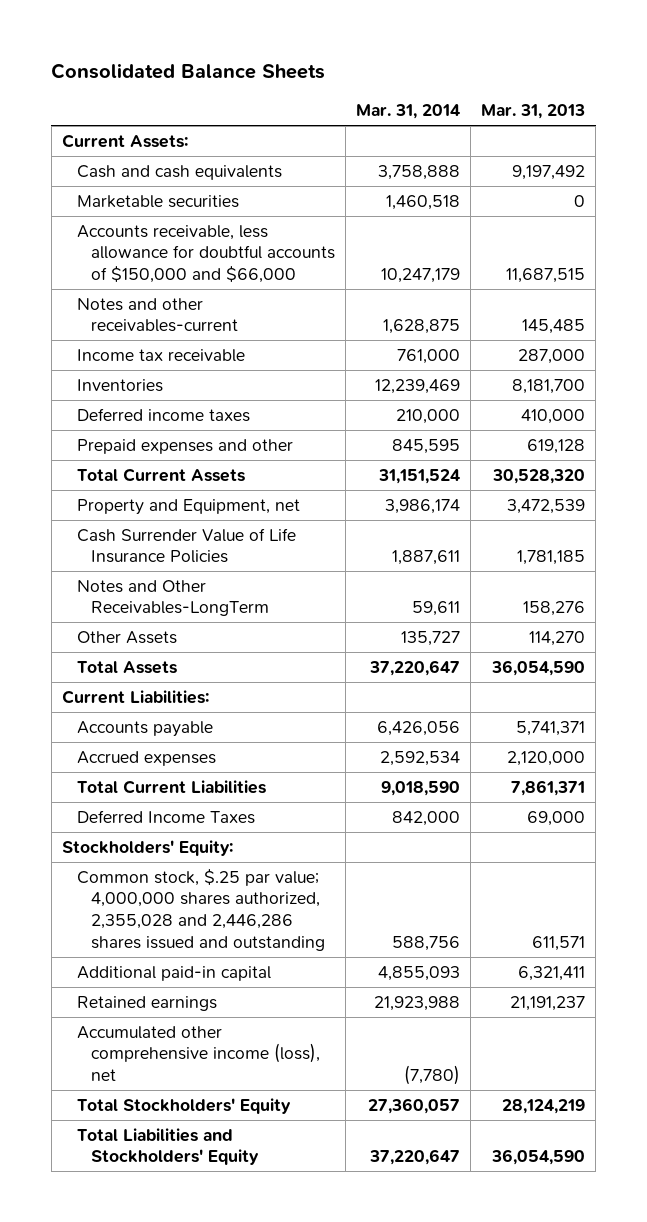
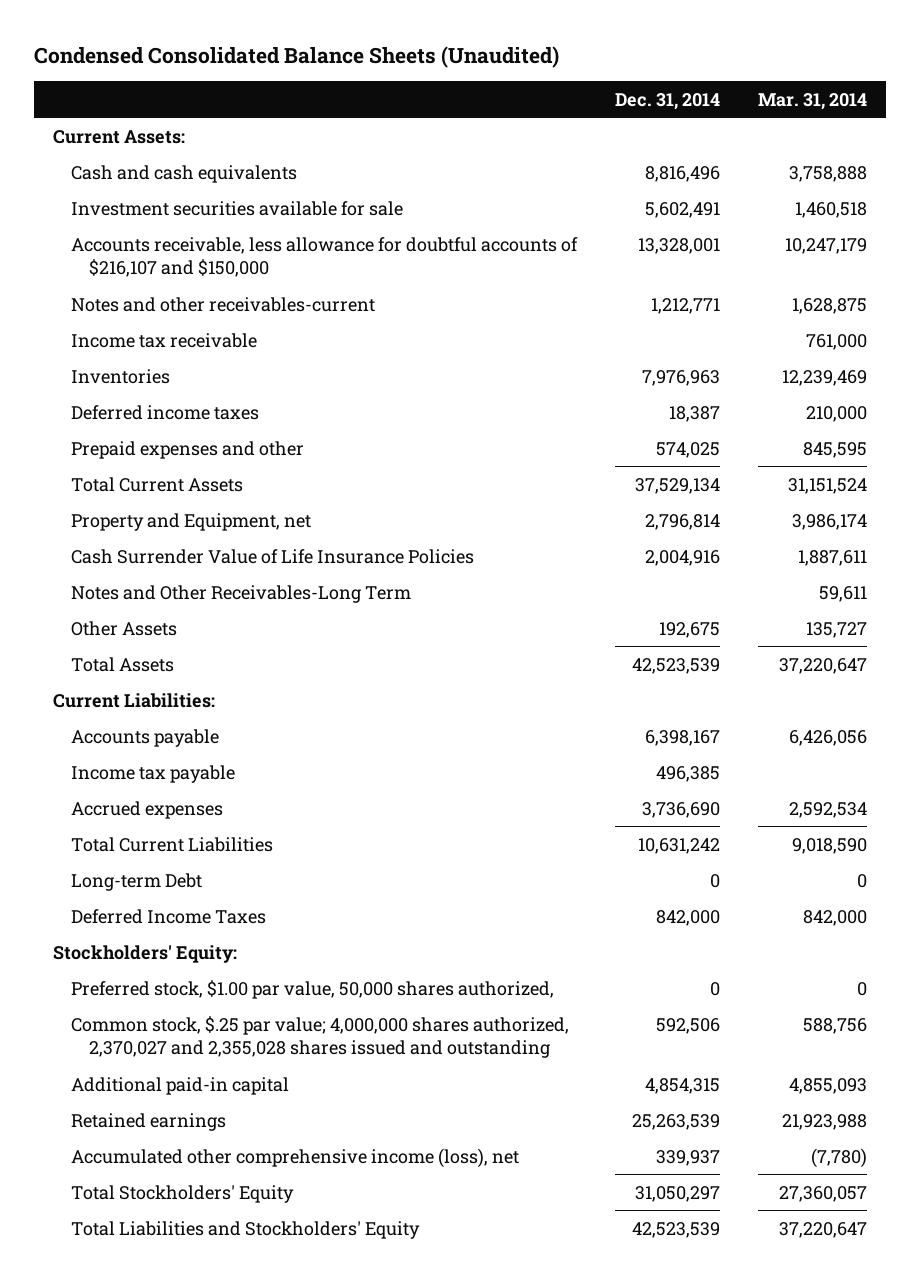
- Consolidated Balance Sheets
+ Condensed Consolidated Balance Sheets (Unaudited)
- | Mar. 31, 2014 | Mar. 31, 2013
+ | Dec. 31, 2014 | Mar. 31, 2014
- Marketable securities | 1,460,518 | 0
- Accounts receivable, less allowance for doubtful accounts of $150,000 and $66,000 | 10,247,179 | 11,687,515
+ Investment securities available for sale | 5,602,491 | 1,460,518
+ Accounts receivable, less allowance for doubtful accounts of $216,107 and $150,000 | 13,328,001 | 10,247,179
- Notes and Other Receivables-LongTerm | 59,611 | 158,276
+ Notes and Other Receivables-Long Term | | 59,611
+ Income tax payable | 496,385 |
+ Long-term Debt | 0 | 0
- Common stock, $.25 par value; 4,000,000 shares authorized, 2,355,028 and 2,446,286 shares issued and outstanding | 588,756 | 611,571
+ Preferred stock, $1.00 par value, 50,000 shares authorized, | 0 | 0
+ Common stock, $.25 par value; 4,000,000 shares authorized, 2,370,027 and 2,355,028 shares issued and outstanding | 592,506 | 588,756

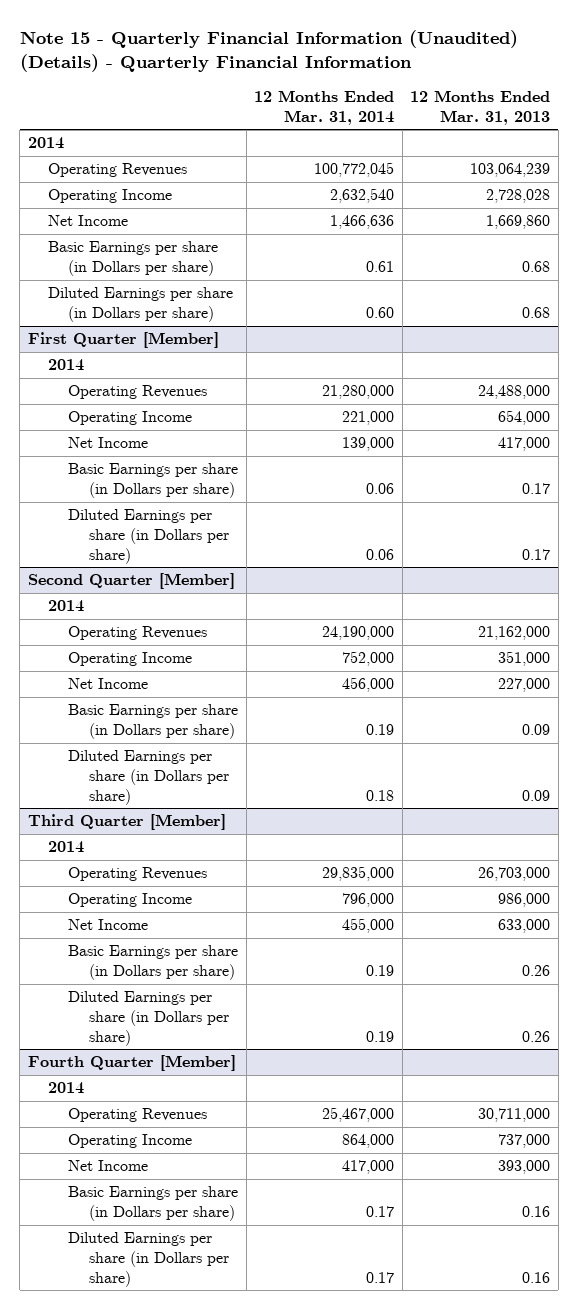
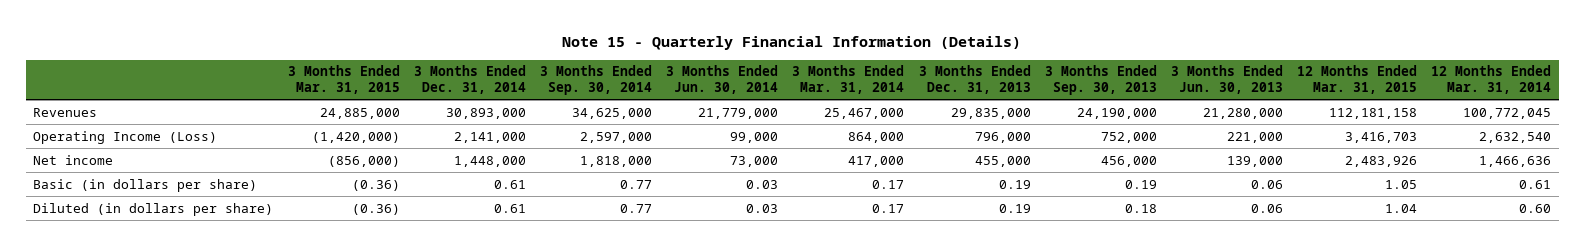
- Note 15 - Quarterly Financial Information (Unaudited) (Details) - Quarterly Financial Information
+ Note 15 - Quarterly Financial Information (Details)
- | 12 Months Ended Mar. 31, 2014 | 12 Months Ended Mar. 31, 2013
+ | 3 Months Ended Mar. 31, 2015 | 3 Months Ended Dec. 31, 2014 | 3 Months Ended Sep. 30, 2014 | 3 Months Ended Jun. 30, 2014 | 3 Months Ended Mar. 31, 2014 | 3 Months Ended Dec. 31, 2013 | 3 Months Ended Sep. 30, 2013 | 3 Months Ended Jun. 30, 2013 | 12 Months Ended Mar. 31, 2015 | 12 Months Ended Mar. 31, 2014
- 2014
- Operating Revenues | 100,772,045 | 103,064,239
- Operating Income | 2,632,540 | 2,728,028
- Net Income | 1,466,636 | 1,669,860
- Basic Earnings per share (in Dollars per share) | 0.61 | 0.68
- Diluted Earnings per share (in Dollars per share) | 0.60 | 0.68
- First Quarter [Member]
- 2014
- Operating Revenues | 21,280,000 | 24,488,000
- Operating Income | 221,000 | 654,000
- Net Income | 139,000 | 417,000
- Basic Earnings per share (in Dollars per share) | 0.06 | 0.17
- Diluted Earnings per share (in Dollars per share) | 0.06 | 0.17
- Second Quarter [Member]
- 2014
- Operating Revenues | 24,190,000 | 21,162,000
- Operating Income | 752,000 | 351,000
- Net Income | 456,000 | 227,000
- Basic Earnings per share (in Dollars per share) | 0.19 | 0.09
- Diluted Earnings per share (in Dollars per share) | 0.18 | 0.09
- Third Quarter [Member]
- 2014
- Operating Revenues | 29,835,000 | 26,703,000
- Operating Income | 796,000 | 986,000
- Net Income | 455,000 | 633,000
- Basic Earnings per share (in Dollars per share) | 0.19 | 0.26
- Diluted Earnings per share (in Dollars per share) | 0.19 | 0.26
- Fourth Quarter [Member]
- 2014
- Operating Revenues | 25,467,000 | 30,711,000
- Operating Income | 864,000 | 737,000
- Net Income | 417,000 | 393,000
- Basic Earnings per share (in Dollars per share) | 0.17 | 0.16
- Diluted Earnings per share (in Dollars per share) | 0.17 | 0.16
+ Revenues | 24,885,000 | 30,893,000 | 34,625,000 | 21,779,000 | 25,467,000 | 29,835,000 | 24,190,000 | 21,280,000 | 112,181,158 | 100,772,045
+ Operating Income (Loss) | (1,420,000) | 2,141,000 | 2,597,000 | 99,000 | 864,000 | 796,000 | 752,000 | 221,000 | 3,416,703 | 2,632,540
+ Net income | (856,000) | 1,448,000 | 1,818,000 | 73,000 | 417,000 | 455,000 | 456,000 | 139,000 | 2,483,926 | 1,466,636
+ Basic (in dollars per share) | (0.36) | 0.61 | 0.77 | 0.03 | 0.17 | 0.19 | 0.19 | 0.06 | 1.05 | 0.61
+ Diluted (in dollars per share) | (0.36) | 0.61 | 0.77 | 0.03 | 0.17 | 0.19 | 0.18 | 0.06 | 1.04 | 0.60

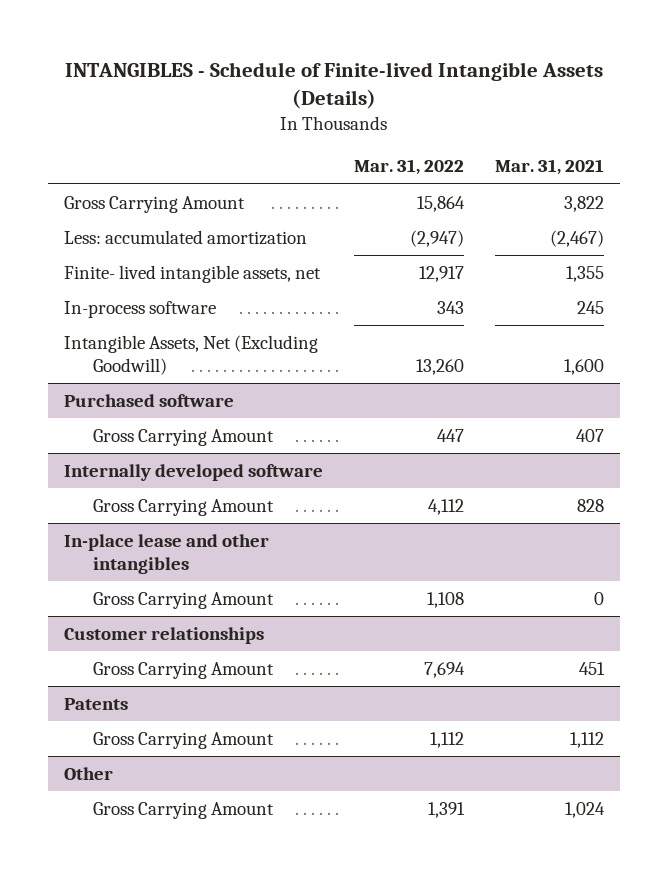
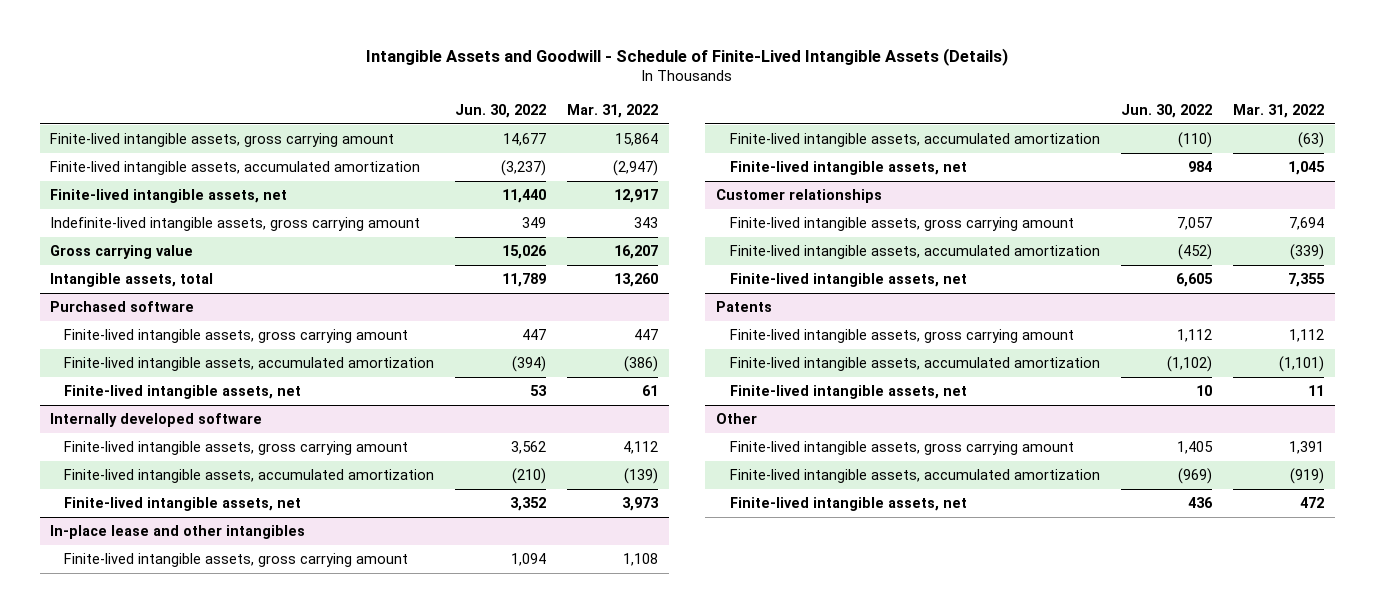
- INTANGIBLES - Schedule of Finite-lived Intangible Assets (Details)
+ Intangible Assets and Goodwill - Schedule of Finite-Lived Intangible Assets (Details)
- | Mar. 31, 2022 | Mar. 31, 2021
+ | Jun. 30, 2022 | Mar. 31, 2022
- Gross Carrying Amount | 15,864 | 3,822
- Less: accumulated amortization | (2,947) | (2,467)
- Finite- lived intangible assets, net | 12,917 | 1,355
- In-process software | 343 | 245
- Intangible Assets, Net (Excluding Goodwill) | 13,260 | 1,600
+ Finite-lived intangible assets, gross carrying amount | 14,677 | 15,864
+ Finite-lived intangible assets, accumulated amortization | (3,237) | (2,947)
+ Finite-lived intangible assets, net | 11,440 | 12,917
+ Indefinite-lived intangible assets, gross carrying amount | 349 | 343
+ Gross carrying value | 15,026 | 16,207
+ Intangible assets, total | 11,789 | 13,260
@ Purchased software
- Gross Carrying Amount | 447 | 407
+ Finite-lived intangible assets, gross carrying amount | 447 | 447
+ Finite-lived intangible assets, accumulated amortization | (394) | (386)
+ Finite-lived intangible assets, net | 53 | 61
@ Internally developed software
- Gross Carrying Amount | 4,112 | 828
+ Finite-lived intangible assets, gross carrying amount | 3,562 | 4,112
+ Finite-lived intangible assets, accumulated amortization | (210) | (139)
+ Finite-lived intangible assets, net | 3,352 | 3,973
@ In-place lease and other intangibles
- Gross Carrying Amount | 1,108 | 0
+ Finite-lived intangible assets, gross carrying amount | 1,094 | 1,108
+ Finite-lived intangible assets, accumulated amortization | (110) | (63)
+ Finite-lived intangible assets, net | 984 | 1,045
@ Customer relationships
- Gross Carrying Amount | 7,694 | 451
+ Finite-lived intangible assets, gross carrying amount | 7,057 | 7,694
+ Finite-lived intangible assets, accumulated amortization | (452) | (339)
+ Finite-lived intangible assets, net | 6,605 | 7,355
@ Patents
- Gross Carrying Amount | 1,112 | 1,112
+ Finite-lived intangible assets, gross carrying amount | 1,112 | 1,112
+ Finite-lived intangible assets, accumulated amortization | (1,102) | (1,101)
+ Finite-lived intangible assets, net | 10 | 11
@ Other
- Gross Carrying Amount | 1,391 | 1,024
+ Finite-lived intangible assets, gross carrying amount | 1,405 | 1,391
+ Finite-lived intangible assets, accumulated amortization | (969) | (919)
+ Finite-lived intangible assets, net | 436 | 472

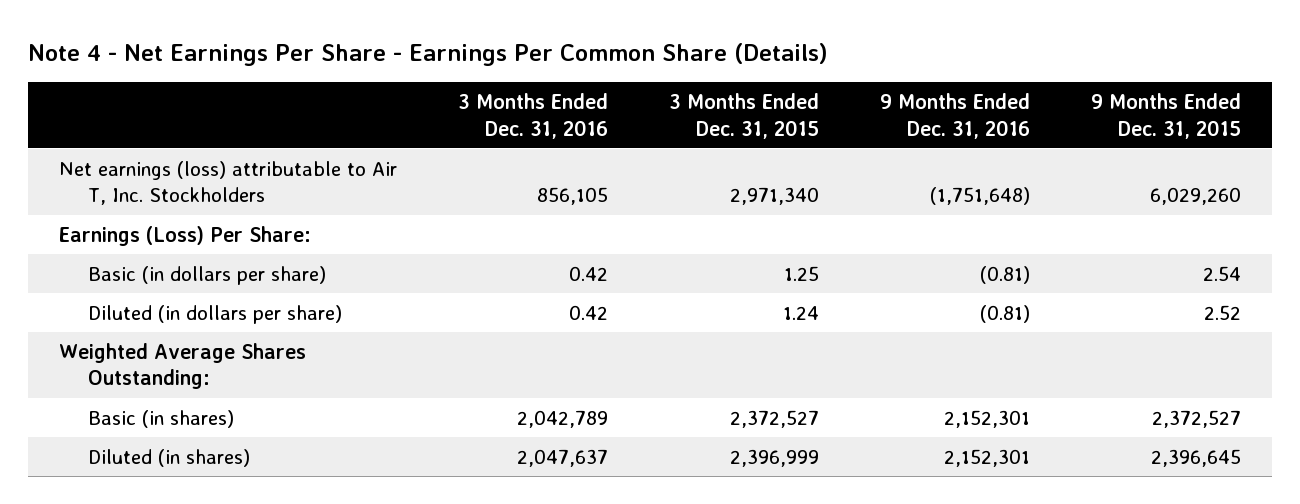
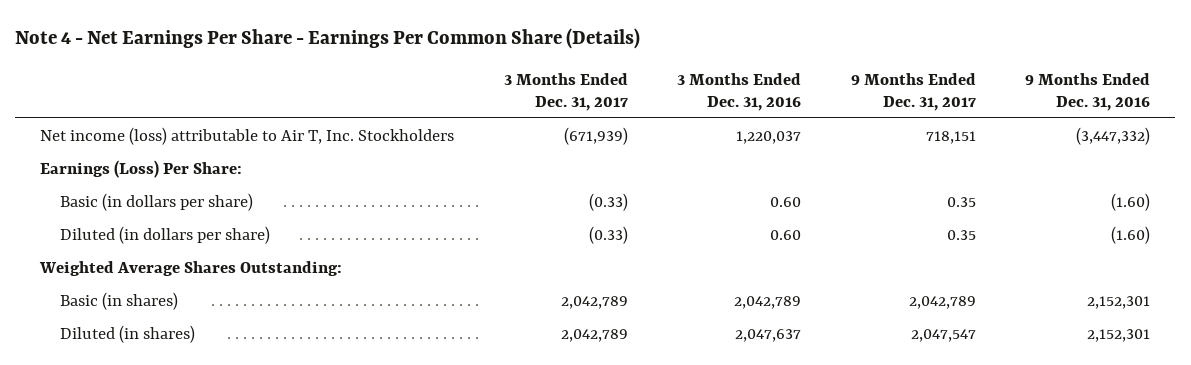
- | 3 Months Ended Dec. 31, 2016 | 3 Months Ended Dec. 31, 2015 | 9 Months Ended Dec. 31, 2016 | 9 Months Ended Dec. 31, 2015
+ | 3 Months Ended Dec. 31, 2017 | 3 Months Ended Dec. 31, 2016 | 9 Months Ended Dec. 31, 2017 | 9 Months Ended Dec. 31, 2016
- Net earnings (loss) attributable to Air T, Inc. Stockholders | 856,105 | 2,971,340 | (1,751,648) | 6,029,260
+ Net income (loss) attributable to Air T, Inc. Stockholders | (671,939) | 1,220,037 | 718,151 | (3,447,332)
- Basic (in dollars per share) | 0.42 | 1.25 | (0.81) | 2.54
- Diluted (in dollars per share) | 0.42 | 1.24 | (0.81) | 2.52
+ Basic (in dollars per share) | (0.33) | 0.60 | 0.35 | (1.60)
+ Diluted (in dollars per share) | (0.33) | 0.60 | 0.35 | (1.60)

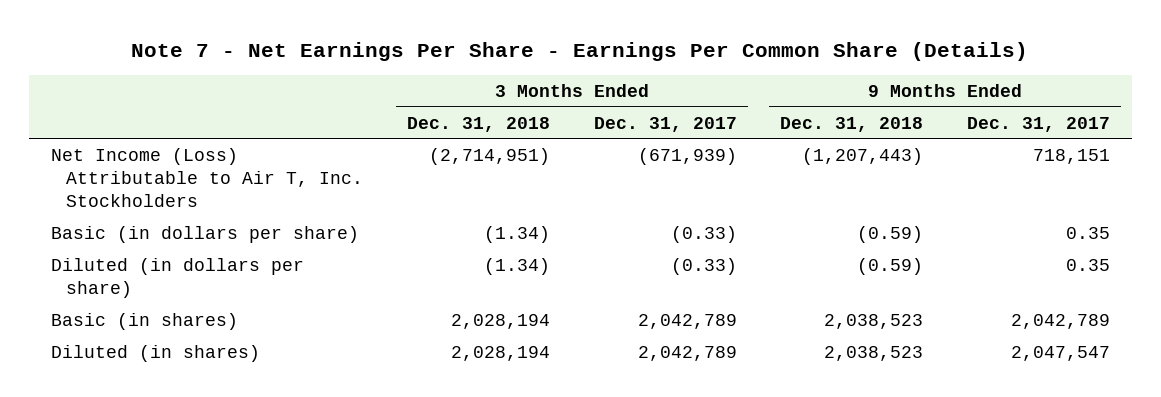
- Note 4 - Net Earnings Per Share - Earnings Per Common Share (Details)
+ Note 7 - Net Earnings Per Share - Earnings Per Common Share (Details)
- | 3 Months Ended Dec. 31, 2017 | 3 Months Ended Dec. 31, 2016 | 9 Months Ended Dec. 31, 2017 | 9 Months Ended Dec. 31, 2016
+ | 3 Months Ended Dec. 31, 2018 | 3 Months Ended Dec. 31, 2017 | 9 Months Ended Dec. 31, 2018 | 9 Months Ended Dec. 31, 2017
- Net income (loss) attributable to Air T, Inc. Stockholders | (671,939) | 1,220,037 | 718,151 | (3,447,332)
- Earnings (Loss) Per Share:
+ Net Income (Loss) Attributable to Air T, Inc. Stockholders | (2,714,951) | (671,939) | (1,207,443) | 718,151
- Weighted Average Shares Outstanding:

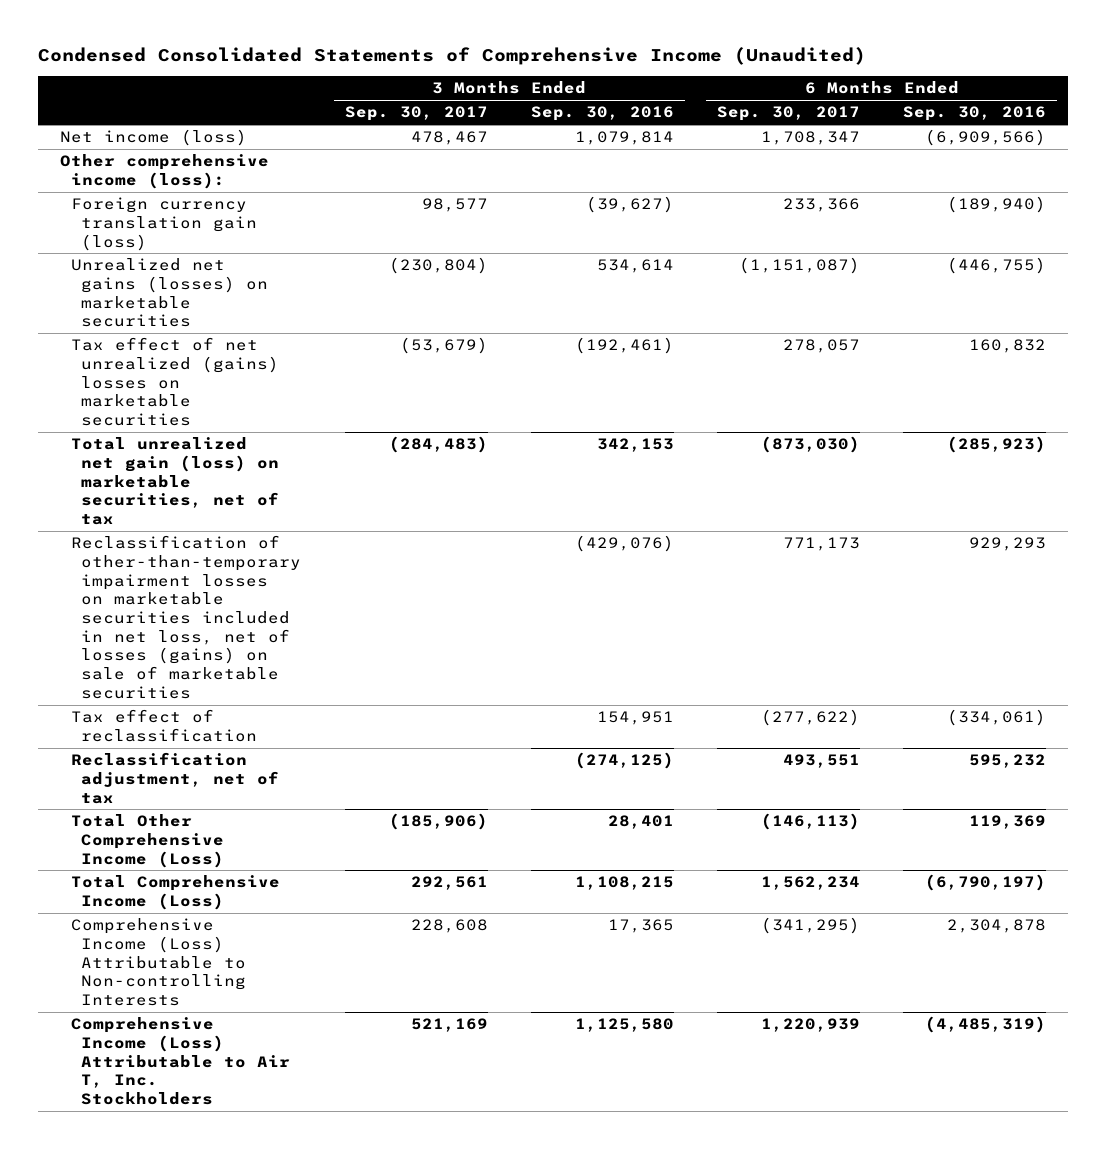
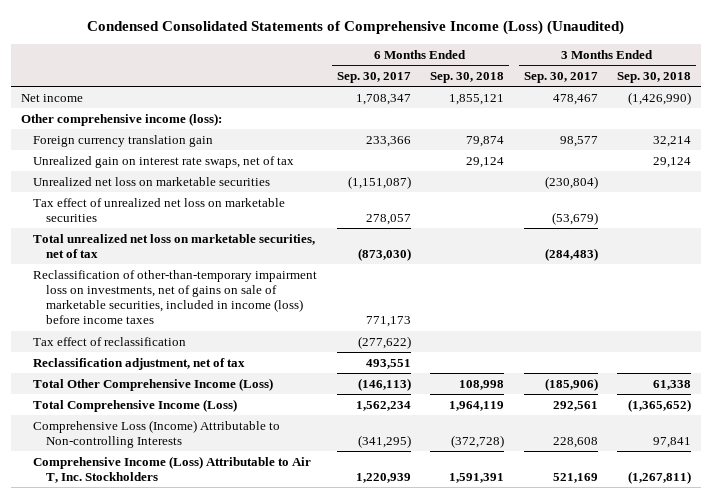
- Condensed Consolidated Statements of Comprehensive Income (Unaudited)
+ Condensed Consolidated Statements of Comprehensive Income (Loss) (Unaudited)
- | 3 Months Ended Sep. 30, 2017 | 3 Months Ended Sep. 30, 2016 | 6 Months Ended Sep. 30, 2017 | 6 Months Ended Sep. 30, 2016
+ | 6 Months Ended Sep. 30, 2017 | 6 Months Ended Sep. 30, 2018 | 3 Months Ended Sep. 30, 2017 | 3 Months Ended Sep. 30, 2018
- Net income (loss) | 478,467 | 1,079,814 | 1,708,347 | (6,909,566)
+ Net income | 1,708,347 | 1,855,121 | 478,467 | (1,426,990)
- Foreign currency translation gain (loss) | 98,577 | (39,627) | 233,366 | (189,940)
- Unrealized net gains (losses) on marketable securities | (230,804) | 534,614 | (1,151,087) | (446,755)
- Tax effect of net unrealized (gains) losses on marketable securities | (53,679) | (192,461) | 278,057 | 160,832
- Total unrealized net gain (loss) on marketable securities, net of tax | (284,483) | 342,153 | (873,030) | (285,923)
- Reclassification of other-than-temporary impairment losses on marketable securities included in net loss, net of losses (gains) on sale of marketable securities | | (429,076) | 771,173 | 929,293
+ Foreign currency translation gain | 233,366 | 79,874 | 98,577 | 32,214
+ Unrealized gain on interest rate swaps, net of tax | | 29,124 | | 29,124
+ Unrealized net loss on marketable securities | (1,151,087) | | (230,804) |
+ Tax effect of unrealized net loss on marketable securities | 278,057 | | (53,679) |
+ Total unrealized net loss on marketable securities, net of tax | (873,030) | | (284,483) |
+ Reclassification of other-than-temporary impairment loss on investments, net of gains on sale of marketable securities, included in income (loss) before income taxes | 771,173 | | |
- Comprehensive Income (Loss) Attributable to Non-controlling Interests | 228,608 | 17,365 | (341,295) | 2,304,878
+ Comprehensive Loss (Income) Attributable to Non-controlling Interests | (341,295) | (372,728) | 228,608 | 97,841

